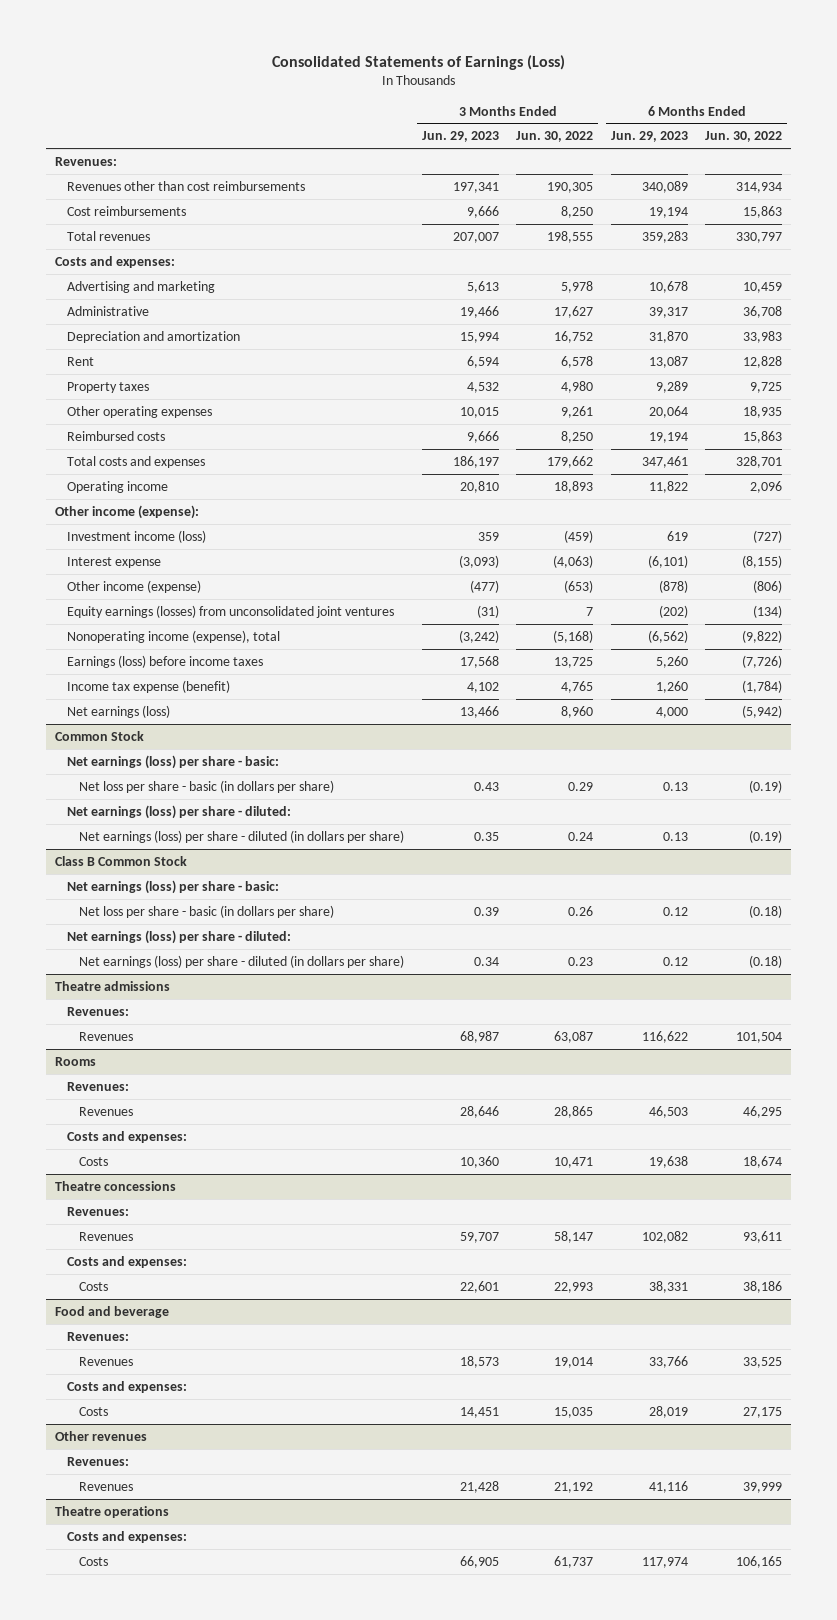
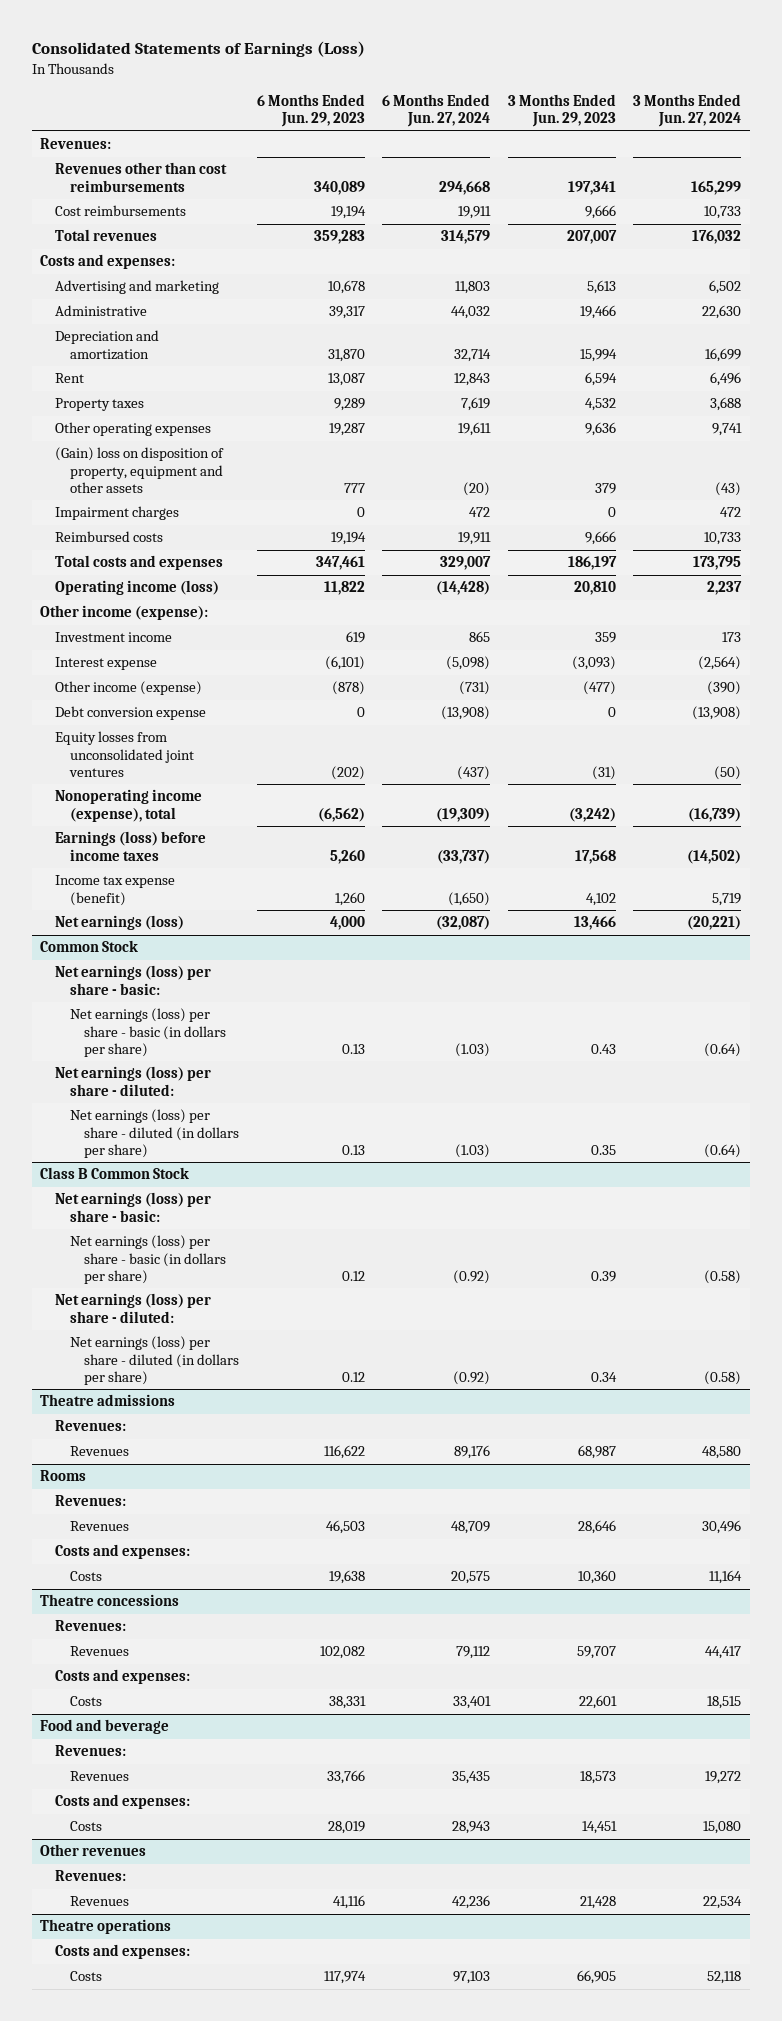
- | 3 Months Ended Jun. 29, 2023 | 3 Months Ended Jun. 30, 2022 | 6 Months Ended Jun. 29, 2023 | 6 Months Ended Jun. 30, 2022
+ | 6 Months Ended Jun. 29, 2023 | 6 Months Ended Jun. 27, 2024 | 3 Months Ended Jun. 29, 2023 | 3 Months Ended Jun. 27, 2024
- Other operating expenses | 10,015 | 9,261 | 20,064 | 18,935
+ Other operating expenses | 19,287 | 19,611 | 9,636 | 9,741
+ (Gain) loss on disposition of property, equipment and other assets | 777 | (20) | 379 | (43)
+ Impairment charges | 0 | 472 | 0 | 472
- Operating income | 20,810 | 18,893 | 11,822 | 2,096
+ Operating income (loss) | 11,822 | (14,428) | 20,810 | 2,237
- Investment income (loss) | 359 | (459) | 619 | (727)
+ Investment income | 619 | 865 | 359 | 173
- Equity earnings (losses) from unconsolidated joint ventures | (31) | 7 | (202) | (134)
+ Debt conversion expense | 0 | (13,908) | 0 | (13,908)
+ Equity losses from unconsolidated joint ventures | (202) | (437) | (31) | (50)
@ Common Stock
- Net loss per share - basic (in dollars per share) | 0.43 | 0.29 | 0.13 | (0.19)
+ Net earnings (loss) per share - basic (in dollars per share) | 0.13 | (1.03) | 0.43 | (0.64)
@ Class B Common Stock
- Net loss per share - basic (in dollars per share) | 0.39 | 0.26 | 0.12 | (0.18)
+ Net earnings (loss) per share - basic (in dollars per share) | 0.12 | (0.92) | 0.39 | (0.58)

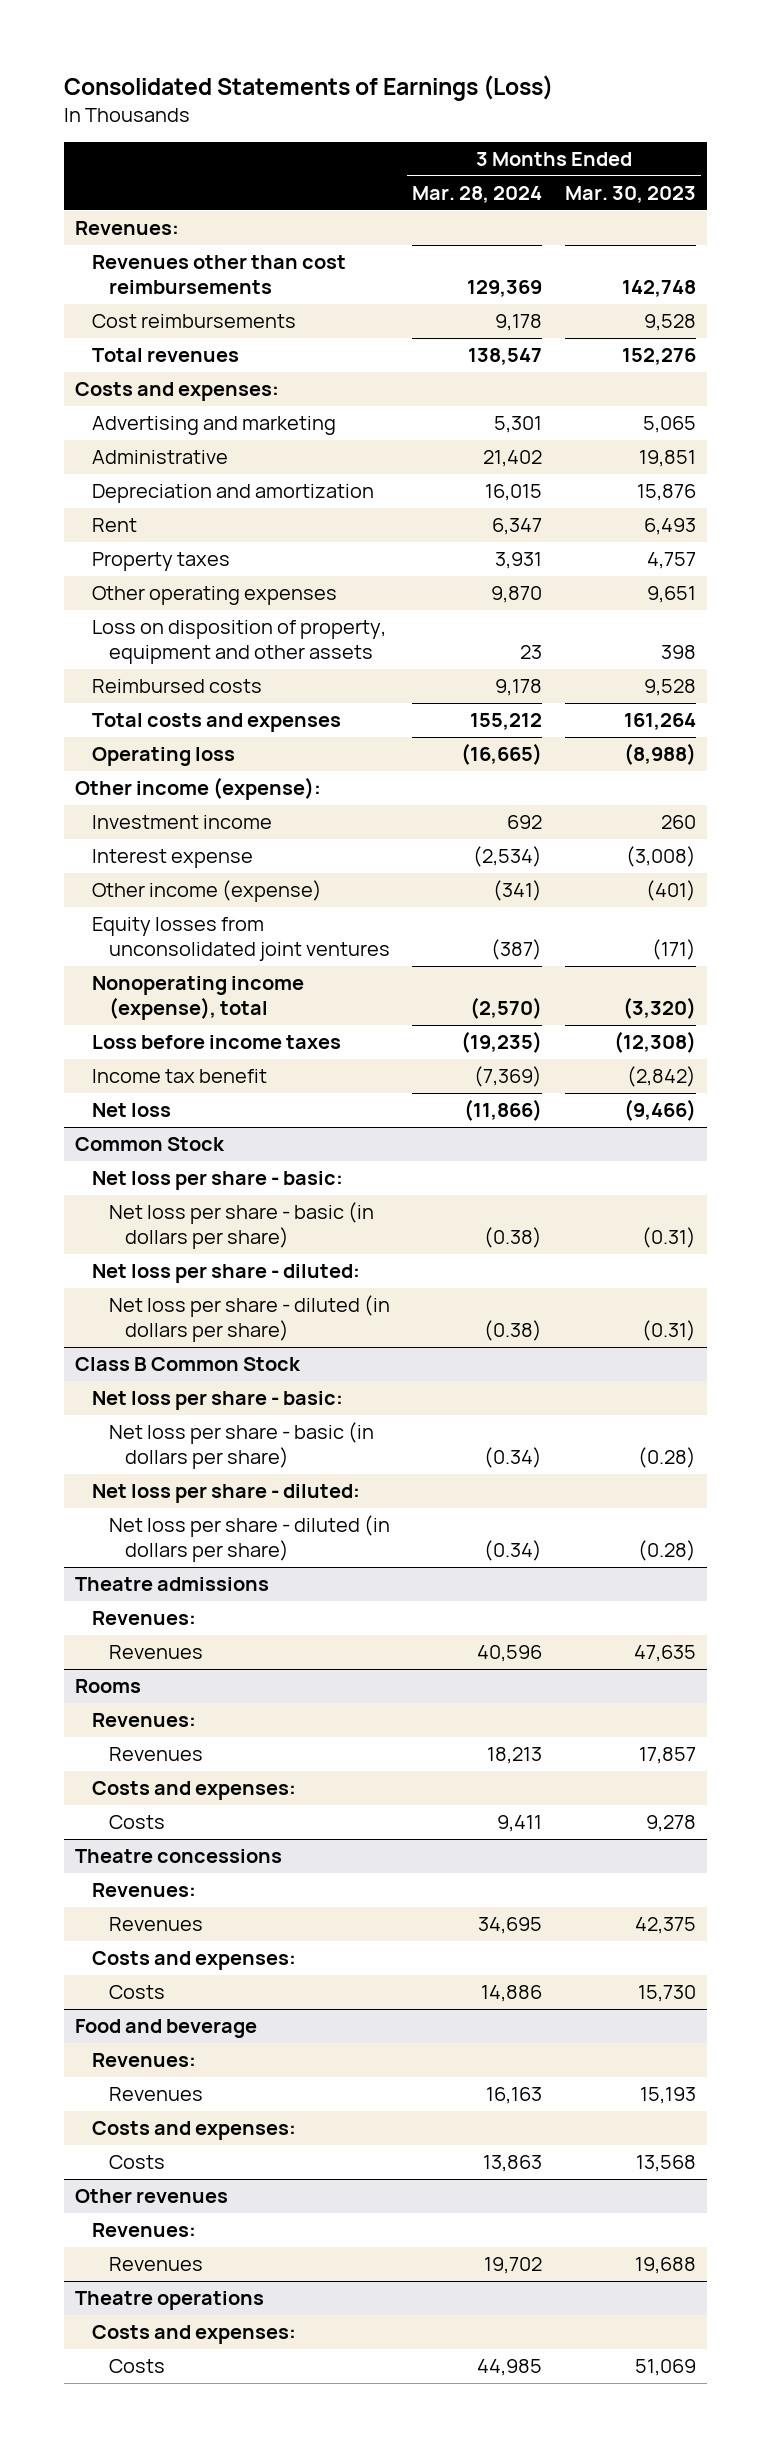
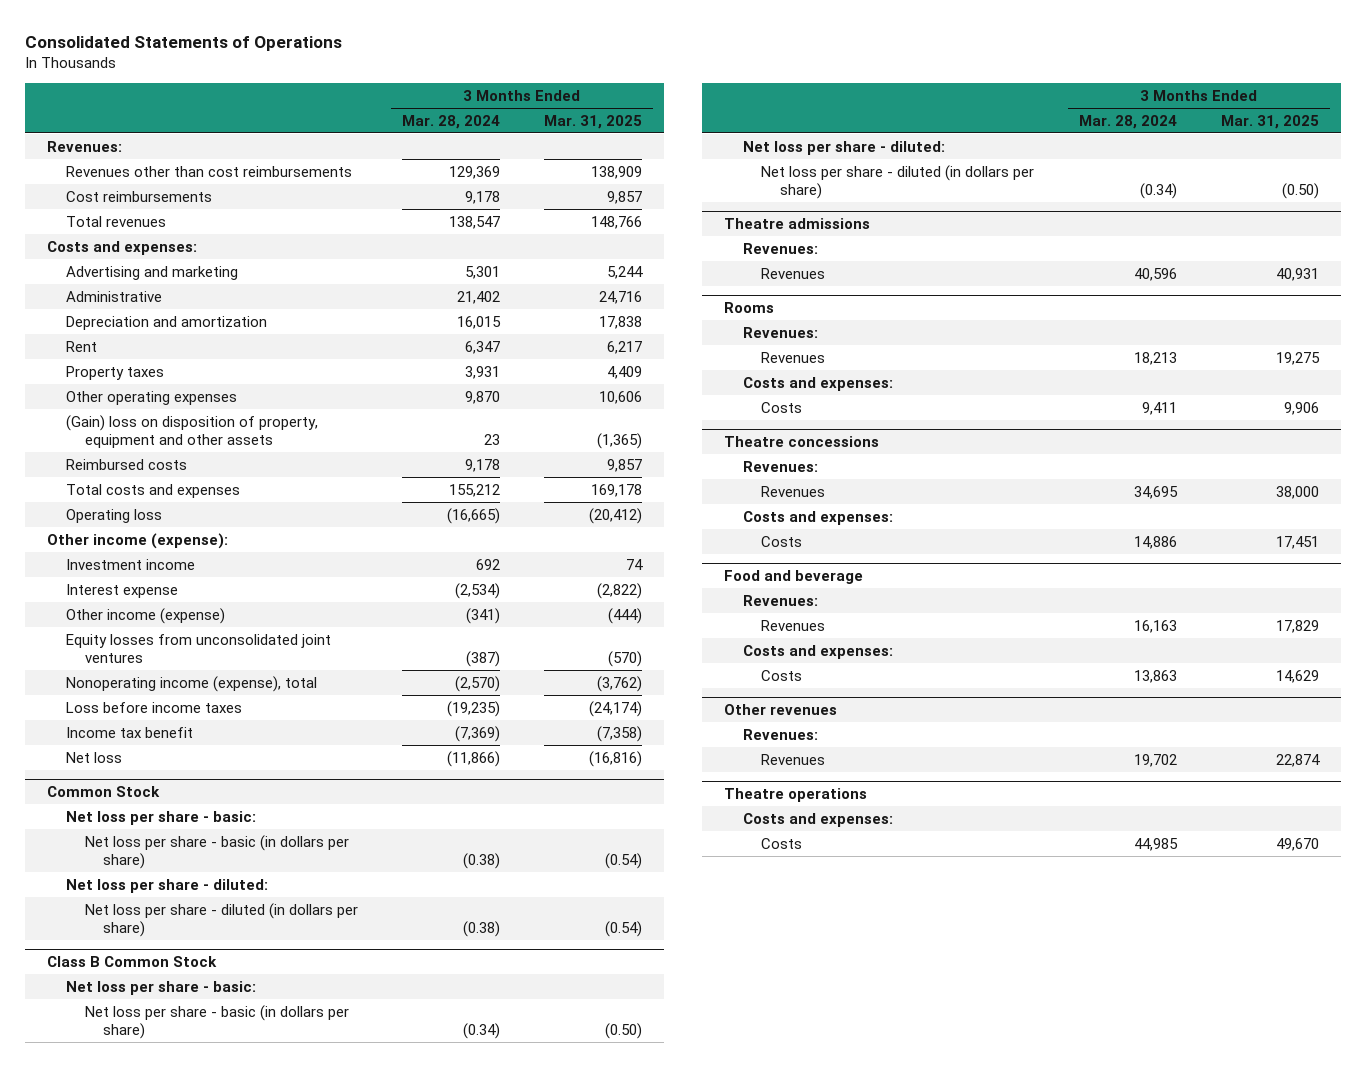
- Consolidated Statements of Earnings (Loss)
+ Consolidated Statements of Operations
- | 3 Months Ended Mar. 28, 2024 | 3 Months Ended Mar. 30, 2023
+ | 3 Months Ended Mar. 28, 2024 | 3 Months Ended Mar. 31, 2025
- Loss on disposition of property, equipment and other assets | 23 | 398
+ (Gain) loss on disposition of property, equipment and other assets | 23 | (1,365)

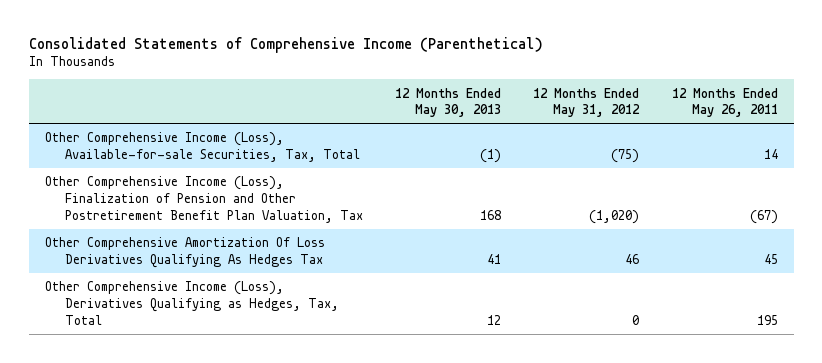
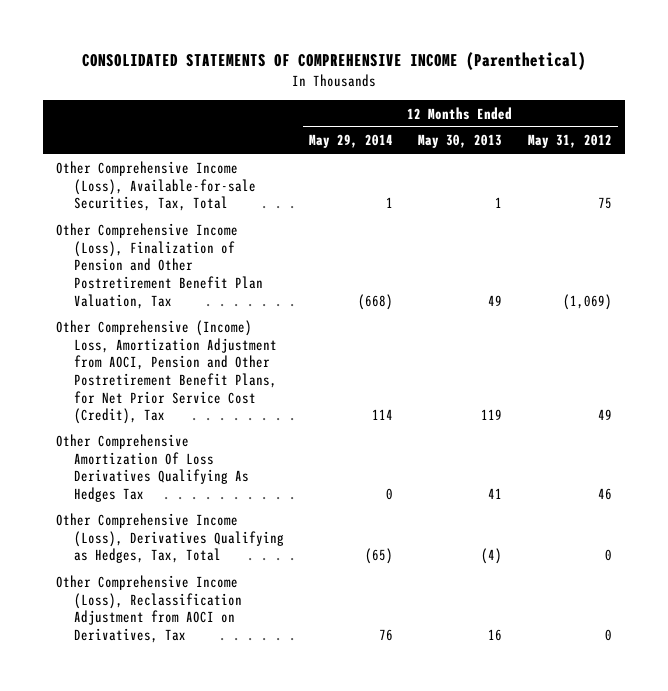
- Consolidated Statements of Comprehensive Income (Parenthetical)
+ CONSOLIDATED STATEMENTS OF COMPREHENSIVE INCOME (Parenthetical)
- | 12 Months Ended May 30, 2013 | 12 Months Ended May 31, 2012 | 12 Months Ended May 26, 2011
+ | 12 Months Ended May 29, 2014 | 12 Months Ended May 30, 2013 | 12 Months Ended May 31, 2012
- Other Comprehensive Income (Loss), Available-for-sale Securities, Tax, Total | (1) | (75) | 14
- Other Comprehensive Income (Loss), Finalization of Pension and Other Postretirement Benefit Plan Valuation, Tax | 168 | (1,020) | (67)
+ Other Comprehensive Income (Loss), Available-for-sale Securities, Tax, Total | 1 | 1 | 75
+ Other Comprehensive Income (Loss), Finalization of Pension and Other Postretirement Benefit Plan Valuation, Tax | (668) | 49 | (1,069)
+ Other Comprehensive (Income) Loss, Amortization Adjustment from AOCI, Pension and Other Postretirement Benefit Plans, for Net Prior Service Cost (Credit), Tax | 114 | 119 | 49
- Other Comprehensive Income (Loss), Derivatives Qualifying as Hedges, Tax, Total | 12 | 0 | 195
+ Other Comprehensive Income (Loss), Derivatives Qualifying as Hedges, Tax, Total | (65) | (4) | 0
+ Other Comprehensive Income (Loss), Reclassification Adjustment from AOCI on Derivatives, Tax | 76 | 16 | 0

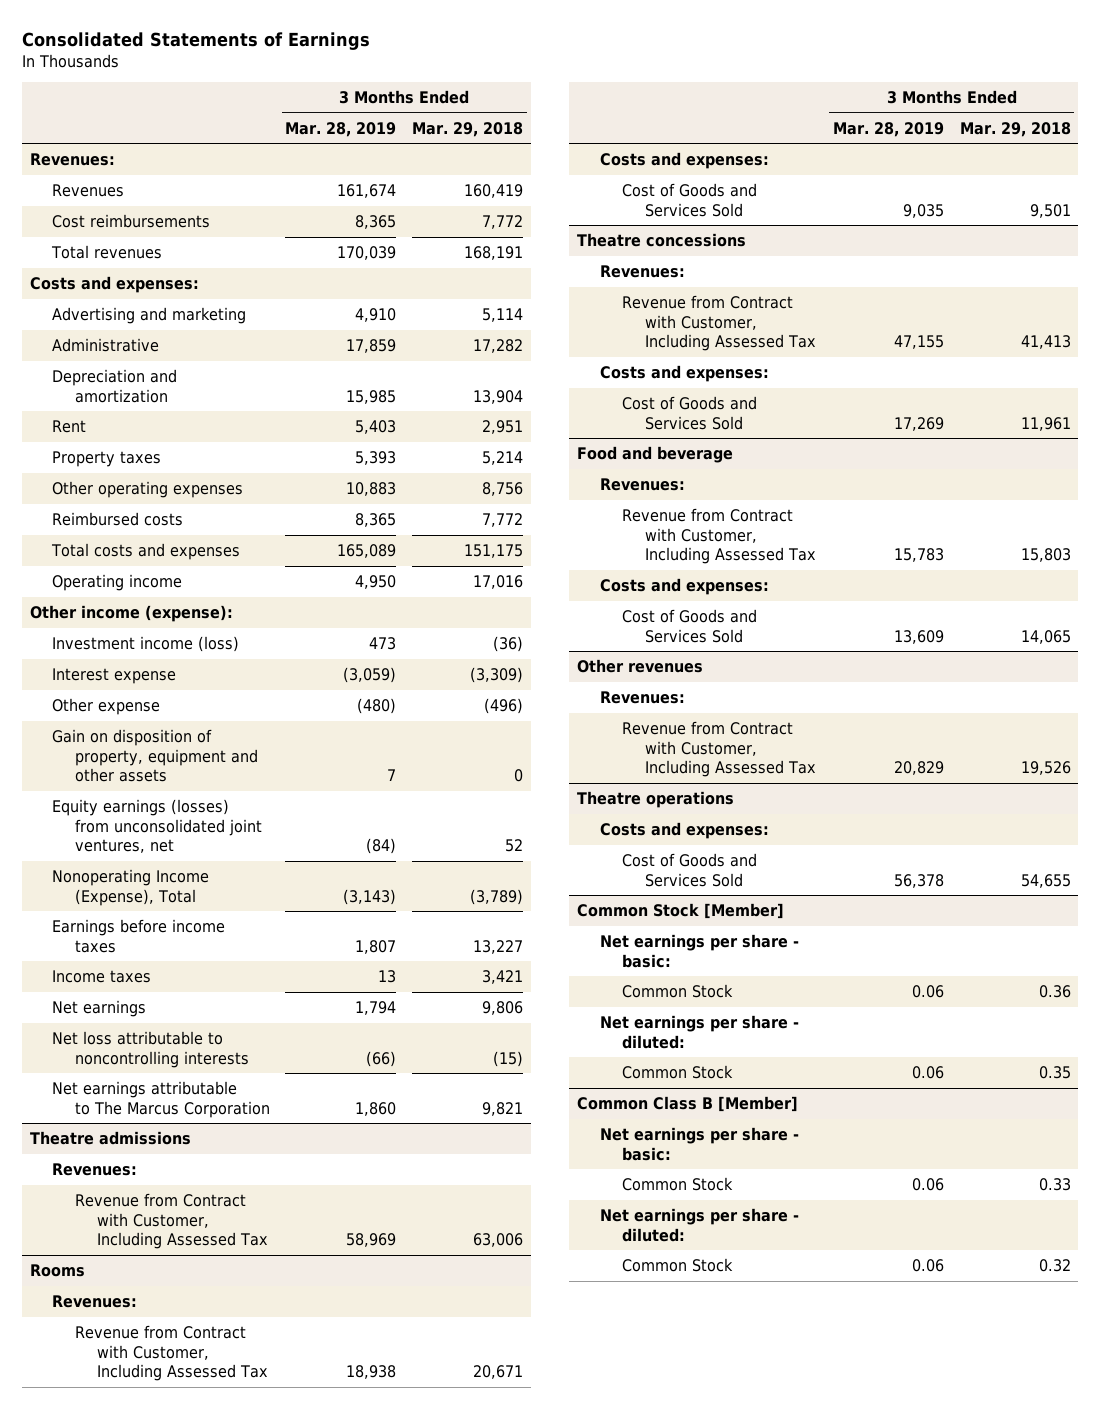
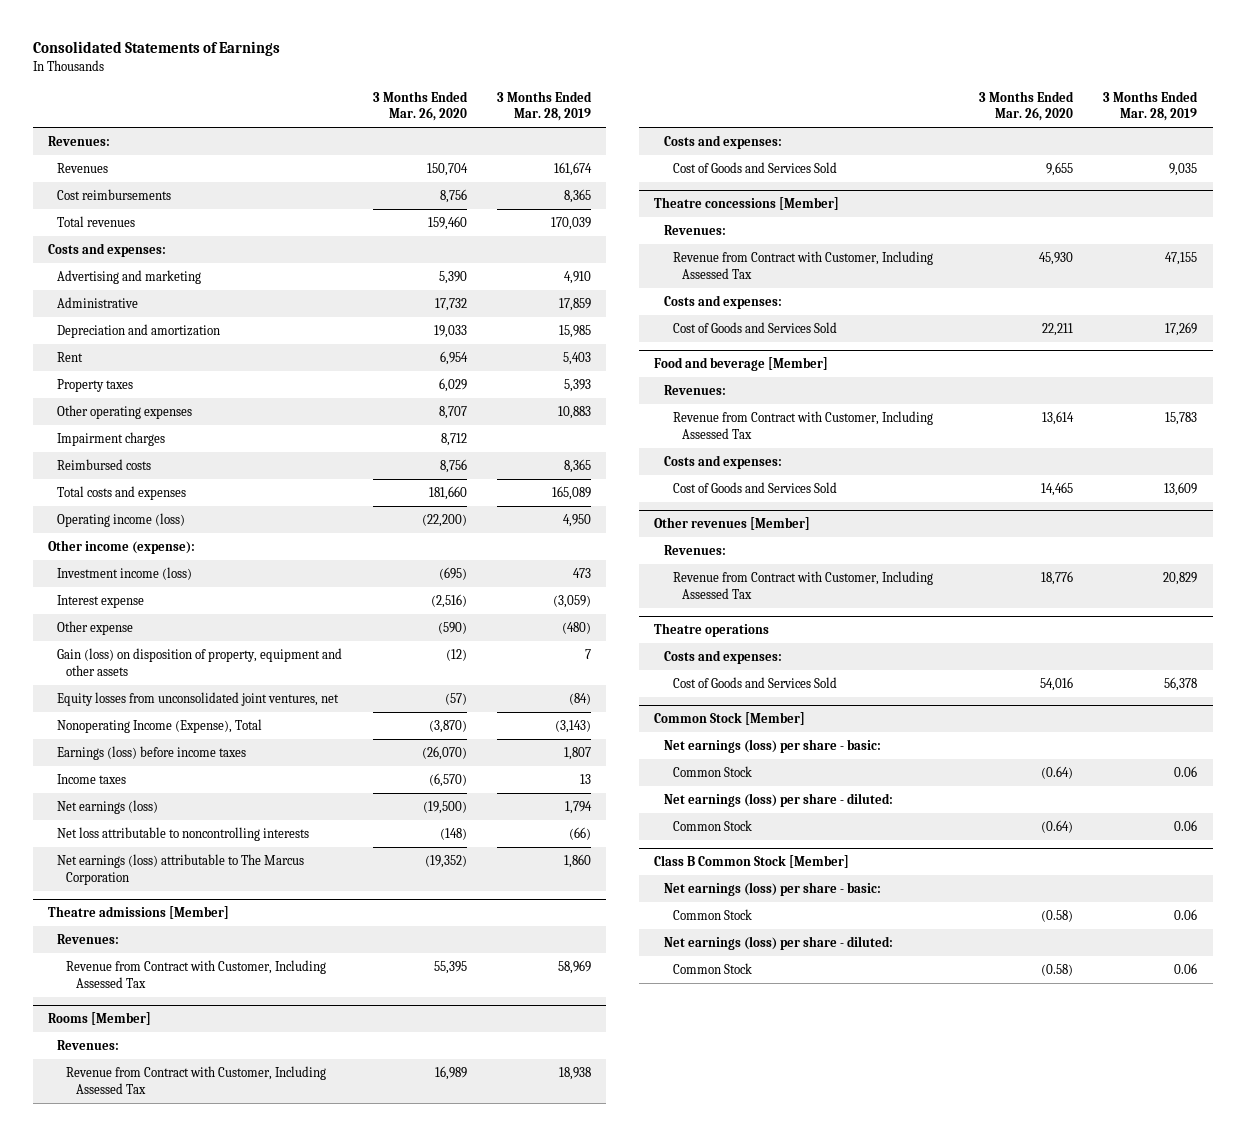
- | 3 Months Ended Mar. 28, 2019 | 3 Months Ended Mar. 29, 2018
+ | 3 Months Ended Mar. 26, 2020 | 3 Months Ended Mar. 28, 2019
+ Impairment charges | 8,712 |
- Operating income | 4,950 | 17,016
+ Operating income (loss) | (22,200) | 4,950
- Gain on disposition of property, equipment and other assets | 7 | 0
- Equity earnings (losses) from unconsolidated joint ventures, net | (84) | 52
+ Gain (loss) on disposition of property, equipment and other assets | (12) | 7
+ Equity losses from unconsolidated joint ventures, net | (57) | (84)
- Earnings before income taxes | 1,807 | 13,227
+ Earnings (loss) before income taxes | (26,070) | 1,807
- Net earnings | 1,794 | 9,806
+ Net earnings (loss) | (19,500) | 1,794
- Net earnings attributable to The Marcus Corporation | 1,860 | 9,821
- Theatre admissions
+ Net earnings (loss) attributable to The Marcus Corporation | (19,352) | 1,860
+ Theatre admissions [Member]
- Rooms
+ Rooms [Member]
- Theatre concessions
+ Theatre concessions [Member]
- Food and beverage
+ Food and beverage [Member]
- Other revenues
+ Other revenues [Member]
@ Common Stock [Member]
- Net earnings per share - basic:
+ Net earnings (loss) per share - basic:
- Net earnings per share - diluted:
+ Net earnings (loss) per share - diluted:
- Common Class B [Member]
- Net earnings per share - basic:
+ Class B Common Stock [Member]
+ Net earnings (loss) per share - basic:
- Net earnings per share - diluted:
+ Net earnings (loss) per share - diluted:

